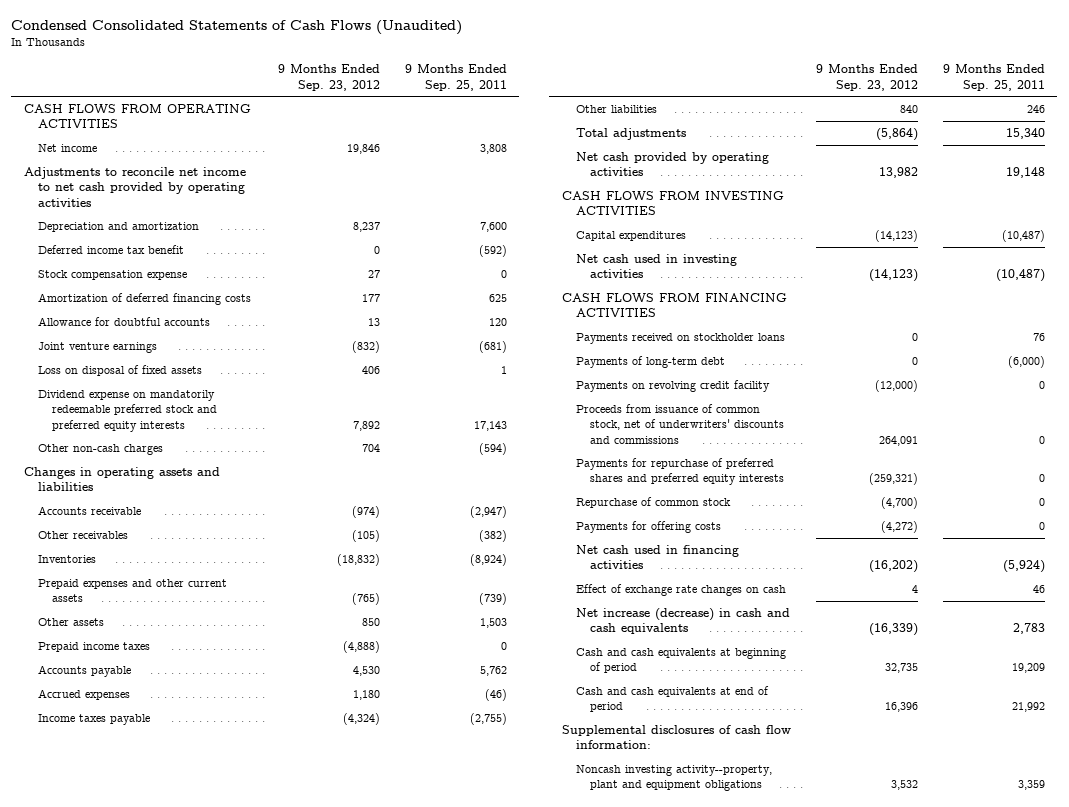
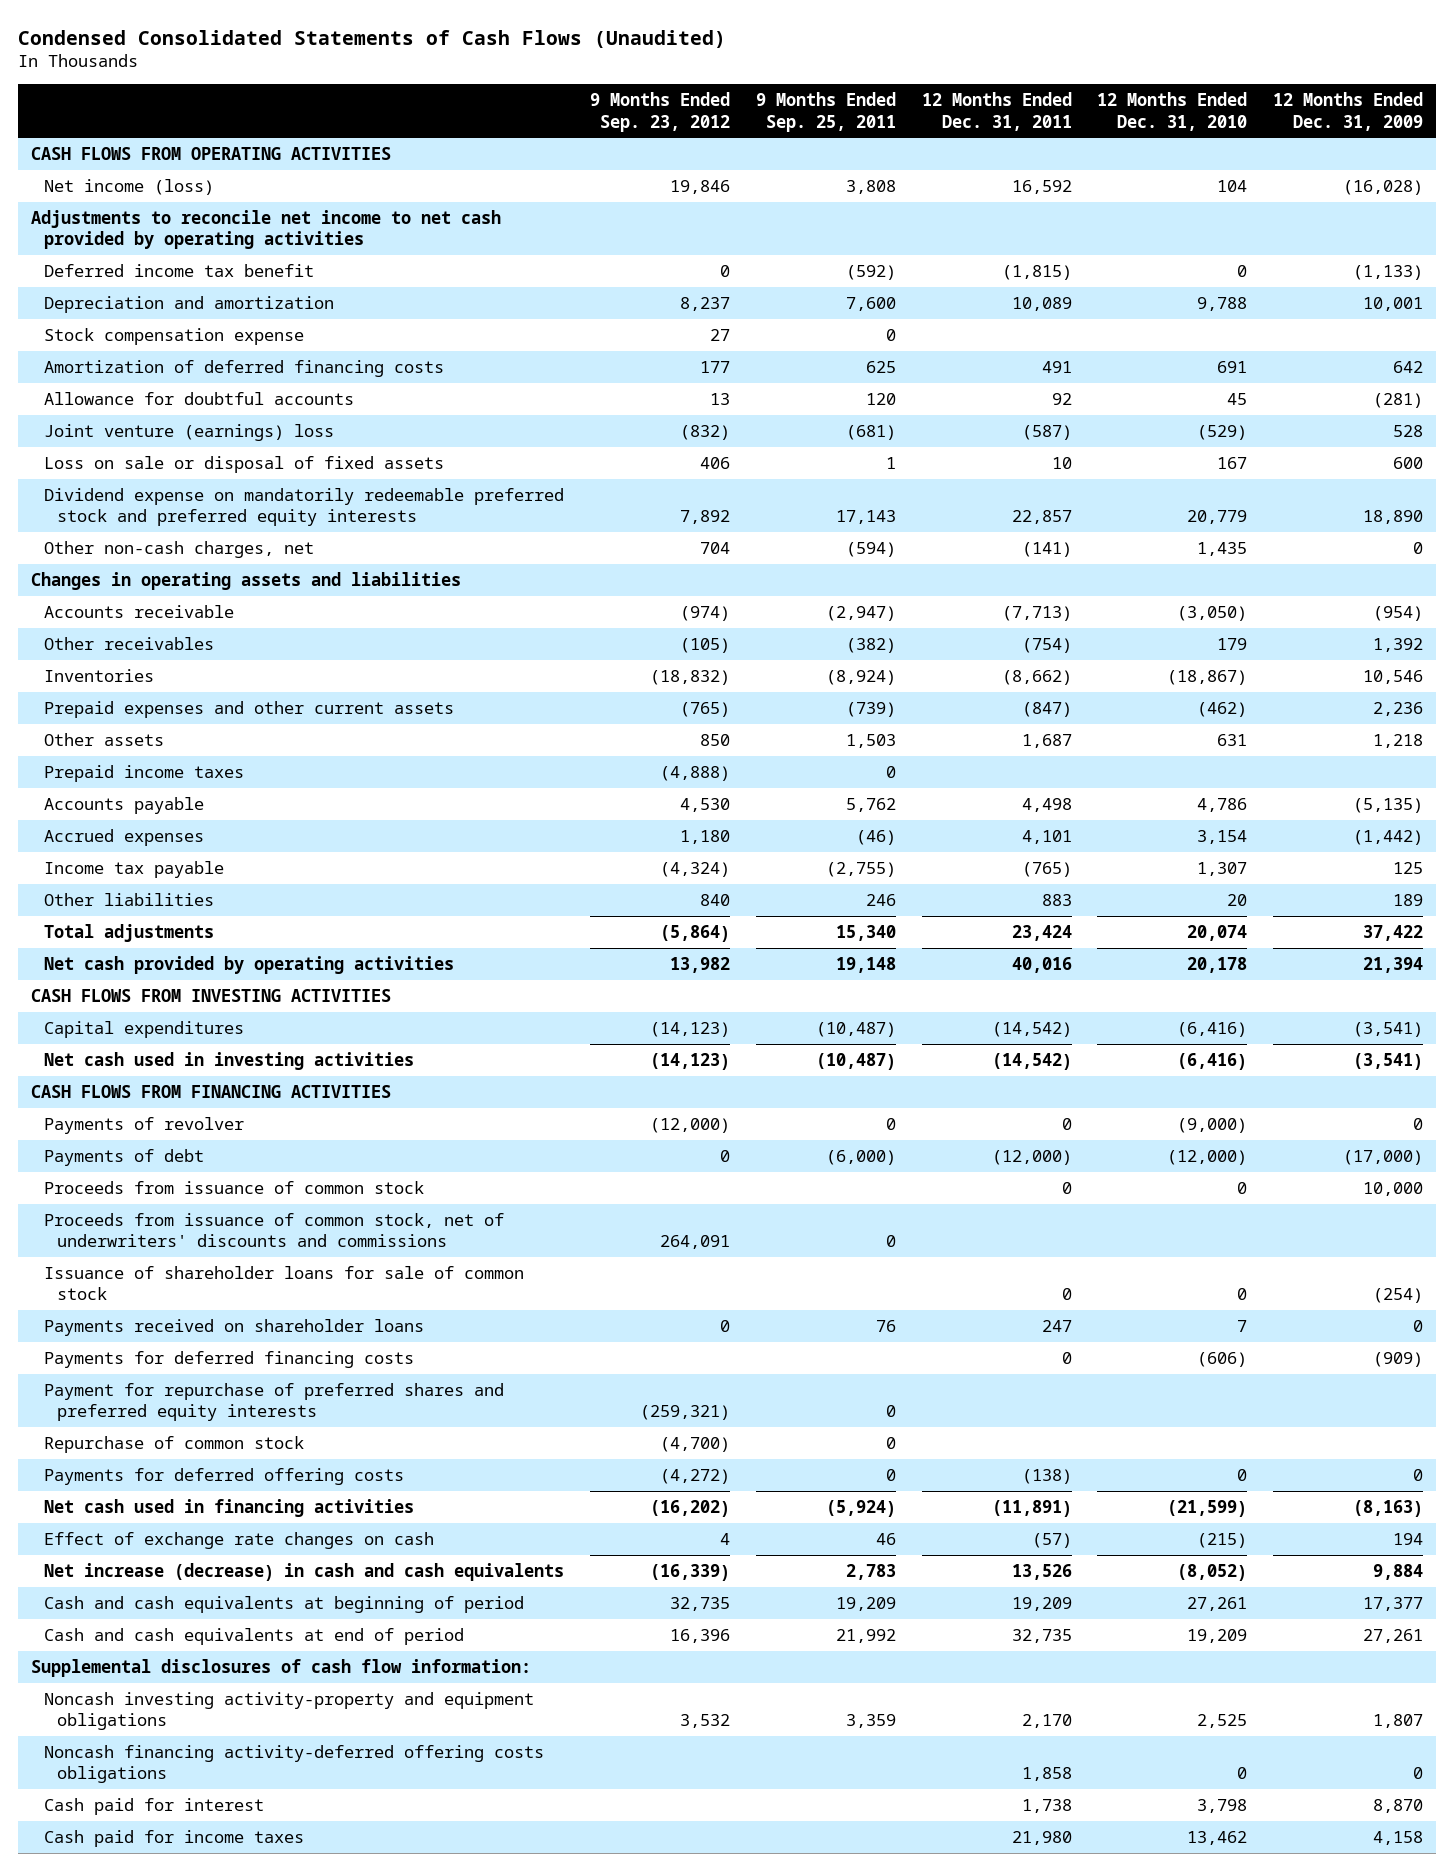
- | 9 Months Ended Sep. 23, 2012 | 9 Months Ended Sep. 25, 2011
+ | 9 Months Ended Sep. 23, 2012 | 9 Months Ended Sep. 25, 2011 | 12 Months Ended Dec. 31, 2011 | 12 Months Ended Dec. 31, 2010 | 12 Months Ended Dec. 31, 2009
- Net income | 19,846 | 3,808
+ Net income (loss) | 19,846 | 3,808 | 16,592 | 104 | (16,028)
moved down: Depreciation and amortization | 8,237 | 7,600 | 10,089 | 9,788 | 10,001
- Joint venture earnings | (832) | (681)
- Loss on disposal of fixed assets | 406 | 1
+ Joint venture (earnings) loss | (832) | (681) | (587) | (529) | 528
+ Loss on sale or disposal of fixed assets | 406 | 1 | 10 | 167 | 600
- Other non-cash charges | 704 | (594)
+ Other non-cash charges, net | 704 | (594) | (141) | 1,435 | 0
- Income taxes payable | (4,324) | (2,755)
+ Income tax payable | (4,324) | (2,755) | (765) | 1,307 | 125
- Payments received on stockholder loans | 0 | 76
- Payments of long-term debt | 0 | (6,000)
- Payments on revolving credit facility | (12,000) | 0
+ Payments of revolver | (12,000) | 0 | 0 | (9,000) | 0
+ Payments of debt | 0 | (6,000) | (12,000) | (12,000) | (17,000)
+ Proceeds from issuance of common stock | | | 0 | 0 | 10,000
- Payments for repurchase of preferred shares and preferred equity interests | (259,321) | 0
+ Issuance of shareholder loans for sale of common stock | | | 0 | 0 | (254)
+ Payments received on shareholder loans | 0 | 76 | 247 | 7 | 0
+ Payments for deferred financing costs | | | 0 | (606) | (909)
+ Payment for repurchase of preferred shares and preferred equity interests | (259,321) | 0 | | |
- Payments for offering costs | (4,272) | 0
+ Payments for deferred offering costs | (4,272) | 0 | (138) | 0 | 0
- Noncash investing activity--property, plant and equipment obligations | 3,532 | 3,359
+ Noncash investing activity-property and equipment obligations | 3,532 | 3,359 | 2,170 | 2,525 | 1,807
+ Noncash financing activity-deferred offering costs obligations | | | 1,858 | 0 | 0
+ Cash paid for interest | | | 1,738 | 3,798 | 8,870
+ Cash paid for income taxes | | | 21,980 | 13,462 | 4,158

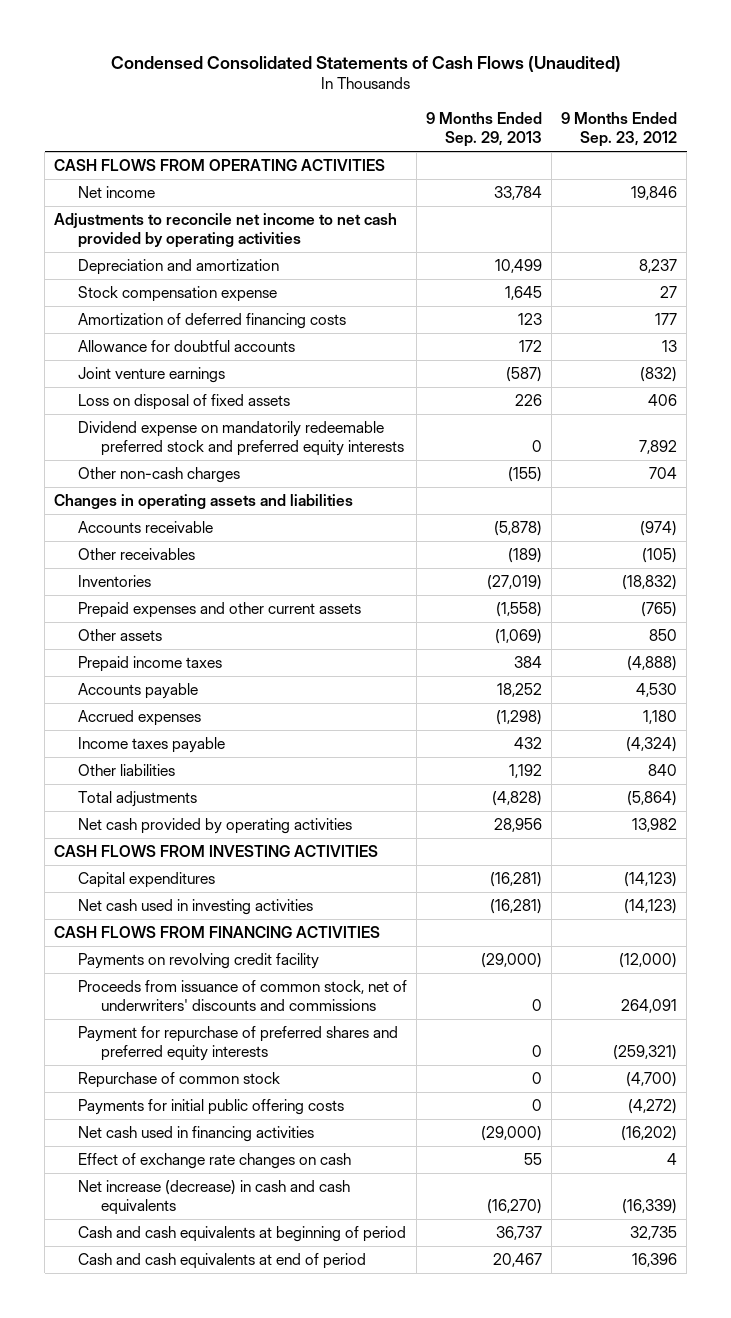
- | 9 Months Ended Sep. 23, 2012 | 9 Months Ended Sep. 25, 2011 | 12 Months Ended Dec. 31, 2011 | 12 Months Ended Dec. 31, 2010 | 12 Months Ended Dec. 31, 2009
+ | 9 Months Ended Sep. 29, 2013 | 9 Months Ended Sep. 23, 2012
- Net income (loss) | 19,846 | 3,808 | 16,592 | 104 | (16,028)
+ Net income | 33,784 | 19,846
- Deferred income tax benefit | 0 | (592) | (1,815) | 0 | (1,133)
- Joint venture (earnings) loss | (832) | (681) | (587) | (529) | 528
- Loss on sale or disposal of fixed assets | 406 | 1 | 10 | 167 | 600
+ Joint venture earnings | (587) | (832)
+ Loss on disposal of fixed assets | 226 | 406
- Other non-cash charges, net | 704 | (594) | (141) | 1,435 | 0
+ Other non-cash charges | (155) | 704
- Income tax payable | (4,324) | (2,755) | (765) | 1,307 | 125
+ Income taxes payable | 432 | (4,324)
- Payments of revolver | (12,000) | 0 | 0 | (9,000) | 0
- Payments of debt | 0 | (6,000) | (12,000) | (12,000) | (17,000)
- Proceeds from issuance of common stock | | | 0 | 0 | 10,000
+ Payments on revolving credit facility | (29,000) | (12,000)
- Issuance of shareholder loans for sale of common stock | | | 0 | 0 | (254)
- Payments received on shareholder loans | 0 | 76 | 247 | 7 | 0
- Payments for deferred financing costs | | | 0 | (606) | (909)
- Payments for deferred offering costs | (4,272) | 0 | (138) | 0 | 0
+ Payments for initial public offering costs | 0 | (4,272)
- Supplemental disclosures of cash flow information:
- Noncash investing activity-property and equipment obligations | 3,532 | 3,359 | 2,170 | 2,525 | 1,807
- Noncash financing activity-deferred offering costs obligations | | | 1,858 | 0 | 0
- Cash paid for interest | | | 1,738 | 3,798 | 8,870
- Cash paid for income taxes | | | 21,980 | 13,462 | 4,158

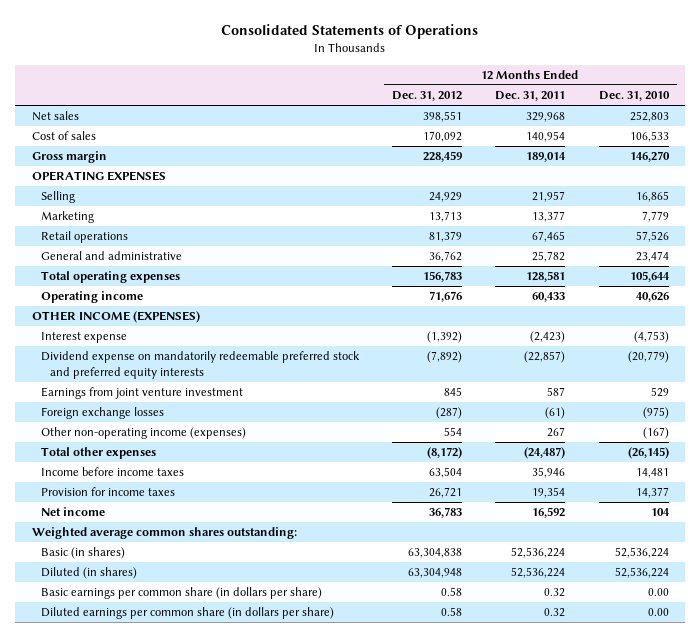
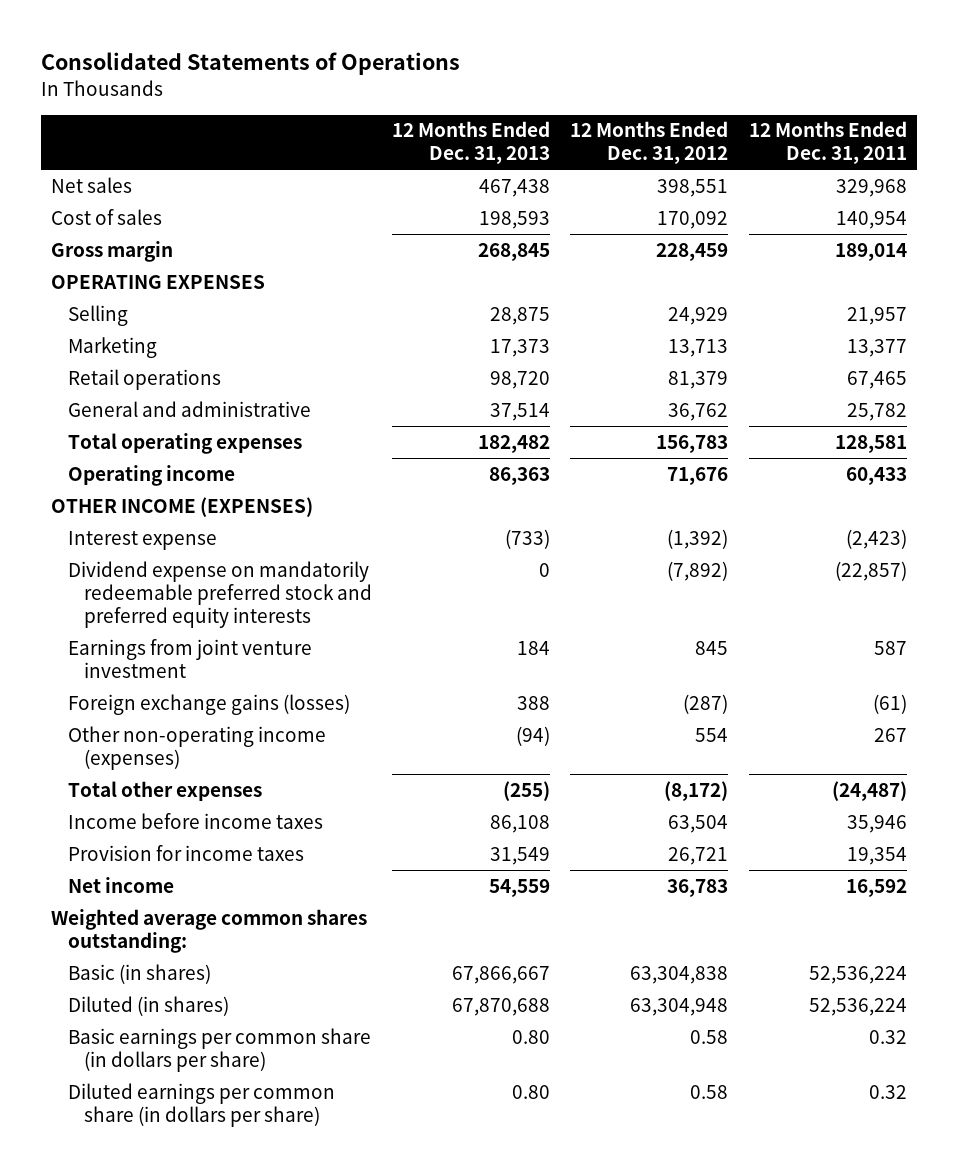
- | 12 Months Ended Dec. 31, 2012 | 12 Months Ended Dec. 31, 2011 | 12 Months Ended Dec. 31, 2010
+ | 12 Months Ended Dec. 31, 2013 | 12 Months Ended Dec. 31, 2012 | 12 Months Ended Dec. 31, 2011
- Foreign exchange losses | (287) | (61) | (975)
+ Foreign exchange gains (losses) | 388 | (287) | (61)

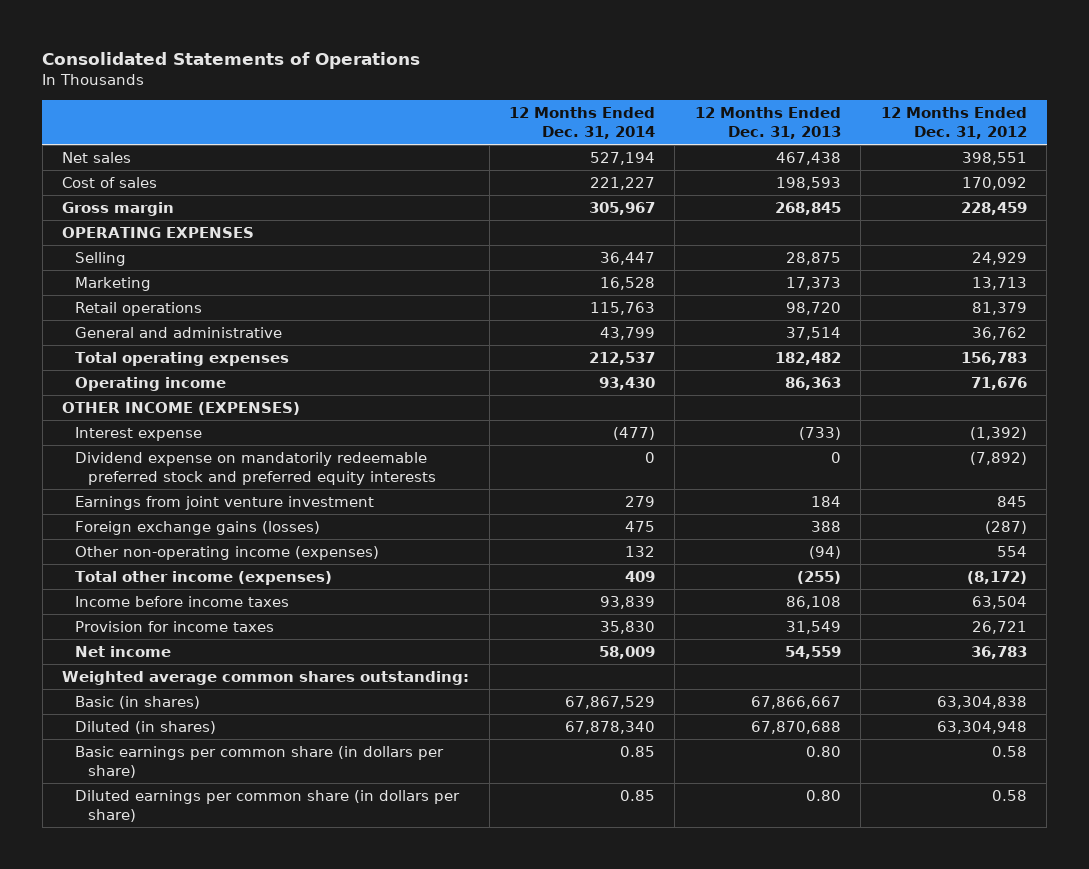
- | 12 Months Ended Dec. 31, 2013 | 12 Months Ended Dec. 31, 2012 | 12 Months Ended Dec. 31, 2011
+ | 12 Months Ended Dec. 31, 2014 | 12 Months Ended Dec. 31, 2013 | 12 Months Ended Dec. 31, 2012
- Total other expenses | (255) | (8,172) | (24,487)
+ Total other income (expenses) | 409 | (255) | (8,172)

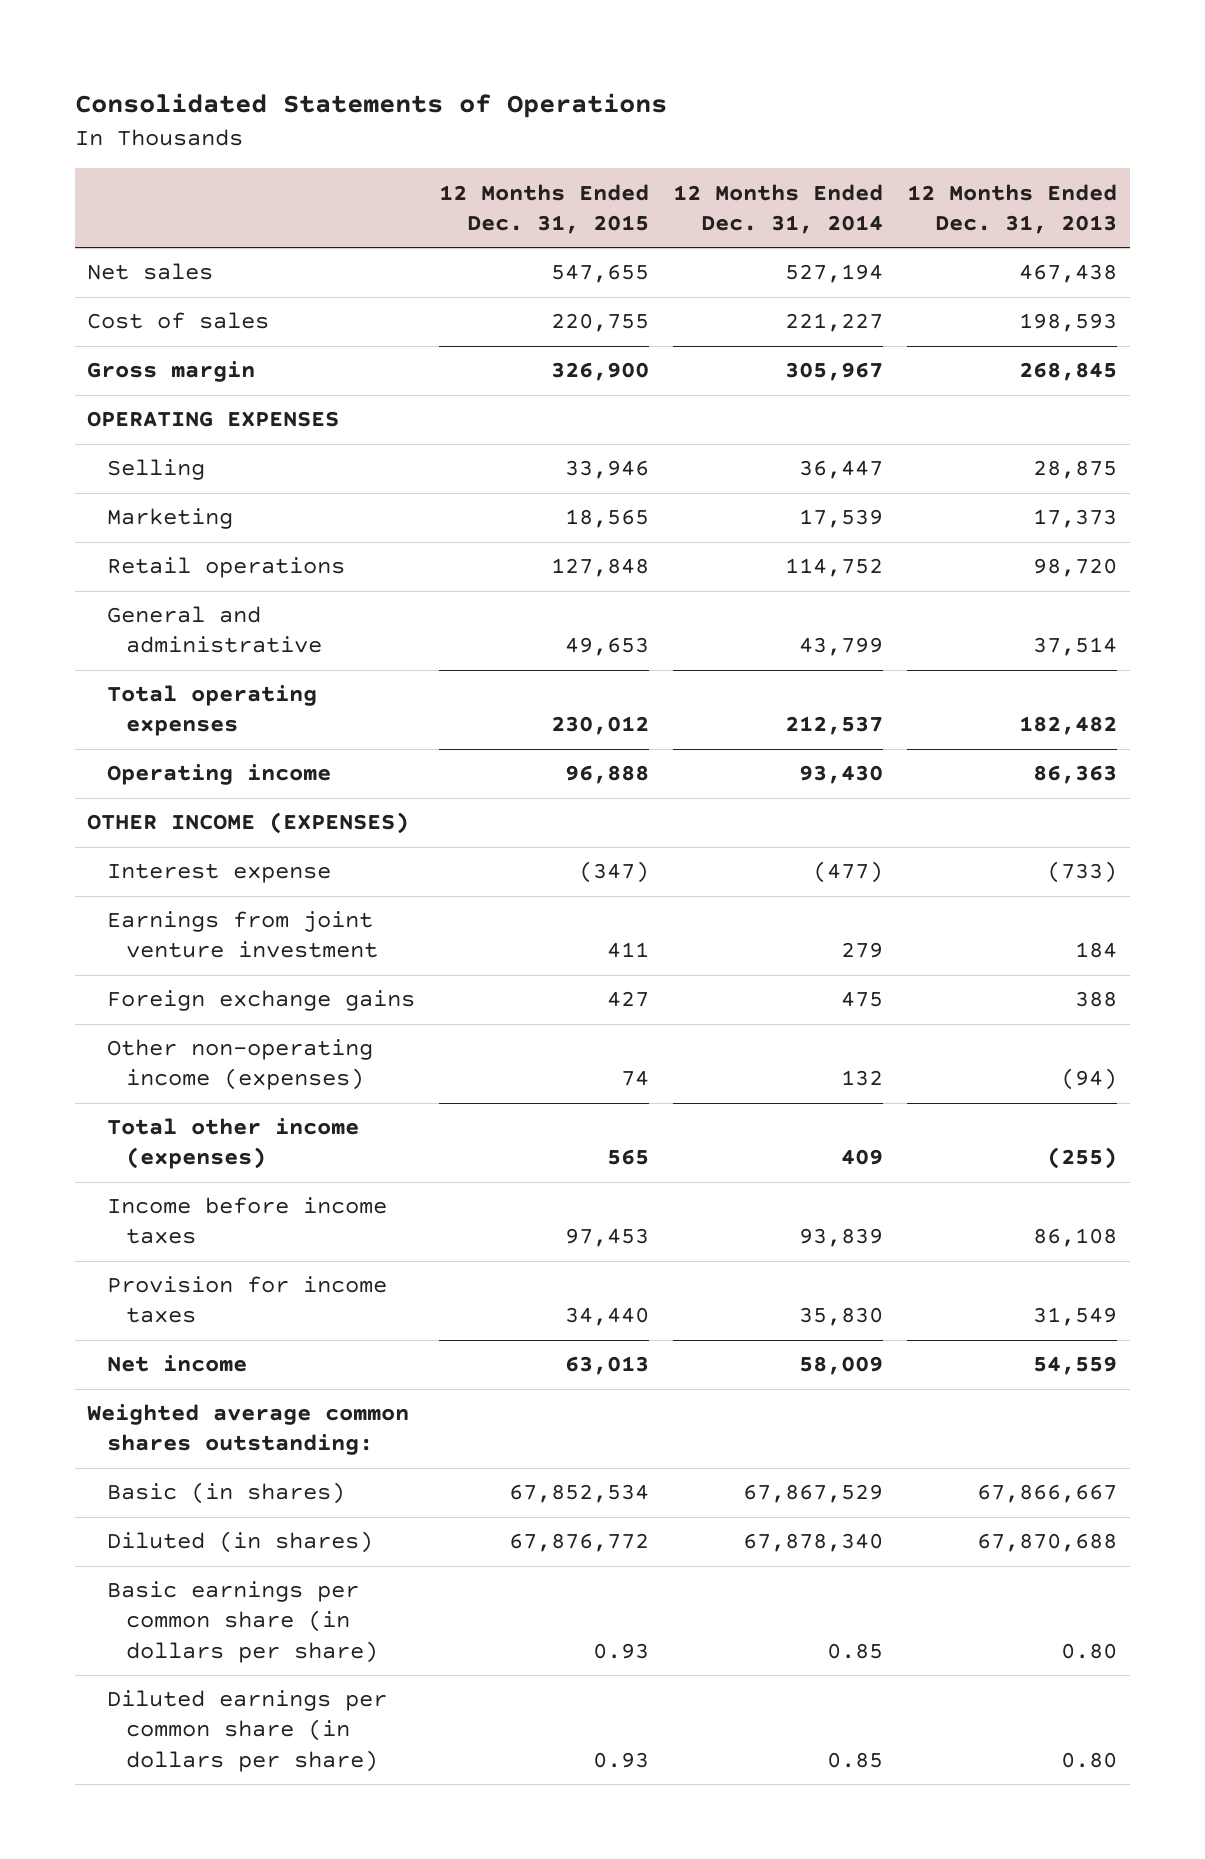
- | 12 Months Ended Dec. 31, 2014 | 12 Months Ended Dec. 31, 2013 | 12 Months Ended Dec. 31, 2012
+ | 12 Months Ended Dec. 31, 2015 | 12 Months Ended Dec. 31, 2014 | 12 Months Ended Dec. 31, 2013
- Marketing | 16,528 | 17,373 | 13,713
- Retail operations | 115,763 | 98,720 | 81,379
+ Marketing | 18,565 | 17,539 | 17,373
+ Retail operations | 127,848 | 114,752 | 98,720
- Dividend expense on mandatorily redeemable preferred stock and preferred equity interests | 0 | 0 | (7,892)
- Foreign exchange gains (losses) | 475 | 388 | (287)
+ Foreign exchange gains | 427 | 475 | 388

